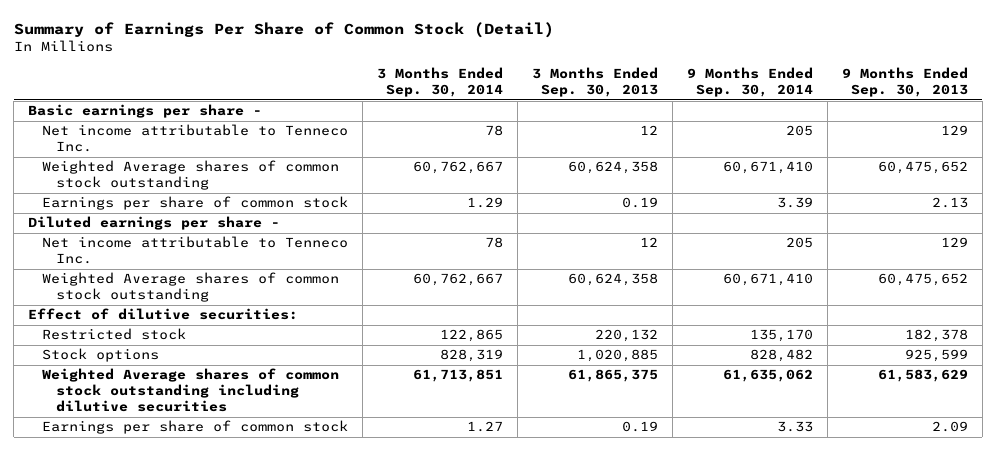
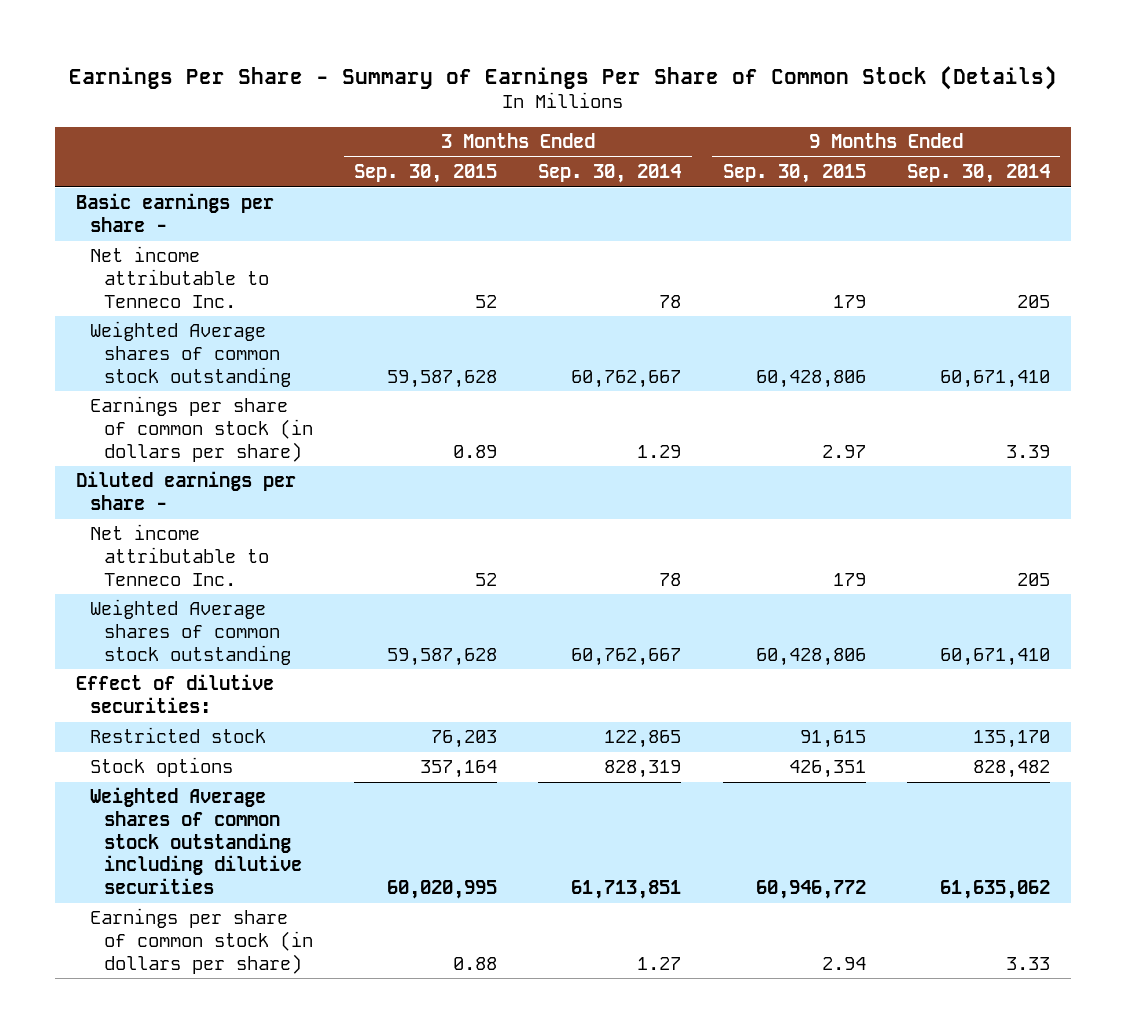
- Summary of Earnings Per Share of Common Stock (Detail)
+ Earnings Per Share - Summary of Earnings Per Share of Common Stock (Details)
- | 3 Months Ended Sep. 30, 2014 | 3 Months Ended Sep. 30, 2013 | 9 Months Ended Sep. 30, 2014 | 9 Months Ended Sep. 30, 2013
+ | 3 Months Ended Sep. 30, 2015 | 3 Months Ended Sep. 30, 2014 | 9 Months Ended Sep. 30, 2015 | 9 Months Ended Sep. 30, 2014
- Earnings per share of common stock | 1.29 | 0.19 | 3.39 | 2.13
+ Earnings per share of common stock (in dollars per share) | 0.89 | 1.29 | 2.97 | 3.39
- Earnings per share of common stock | 1.27 | 0.19 | 3.33 | 2.09
+ Earnings per share of common stock (in dollars per share) | 0.88 | 1.27 | 2.94 | 3.33

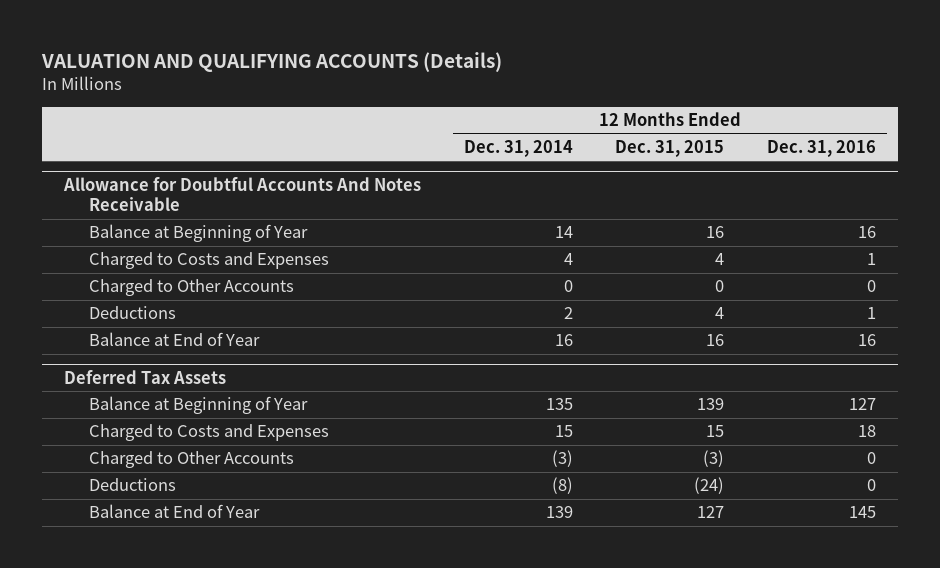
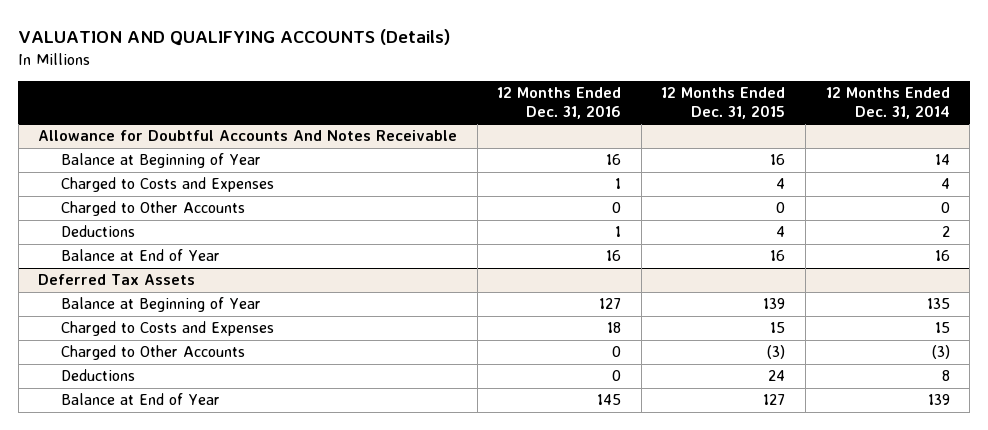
- | 12 Months Ended Dec. 31, 2014 | 12 Months Ended Dec. 31, 2015 | 12 Months Ended Dec. 31, 2016
+ | 12 Months Ended Dec. 31, 2016 | 12 Months Ended Dec. 31, 2015 | 12 Months Ended Dec. 31, 2014
@ Deferred Tax Assets
- Deductions | (8) | (24) | 0
+ Deductions | 0 | 24 | 8

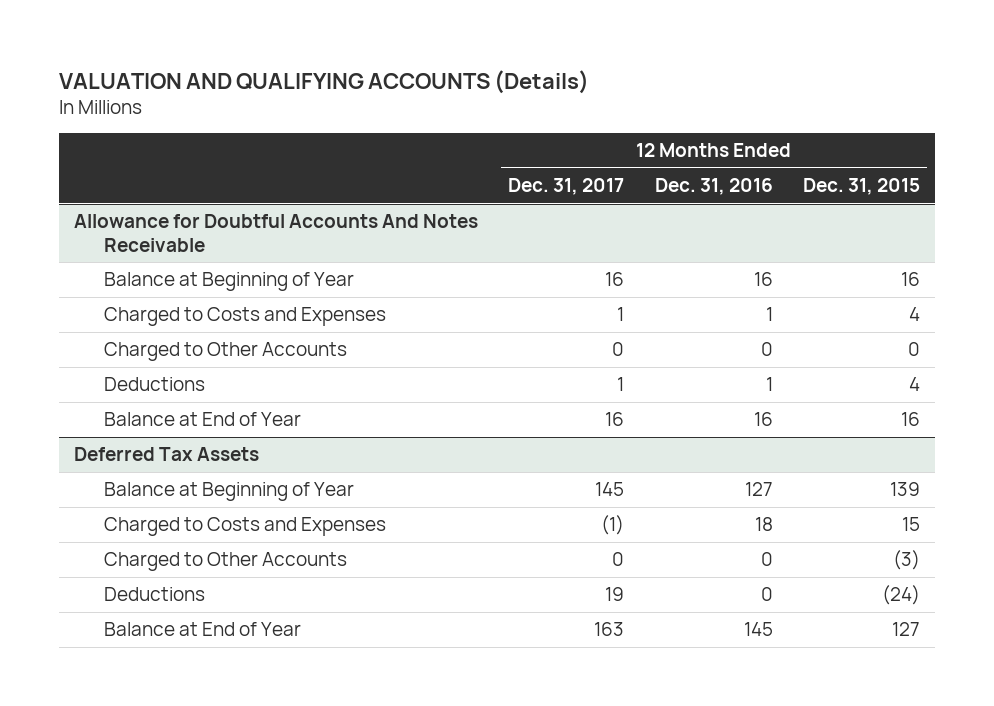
- | 12 Months Ended Dec. 31, 2016 | 12 Months Ended Dec. 31, 2015 | 12 Months Ended Dec. 31, 2014
+ | 12 Months Ended Dec. 31, 2017 | 12 Months Ended Dec. 31, 2016 | 12 Months Ended Dec. 31, 2015
@ Deferred Tax Assets
- Deductions | 0 | 24 | 8
+ Deductions | 19 | 0 | (24)

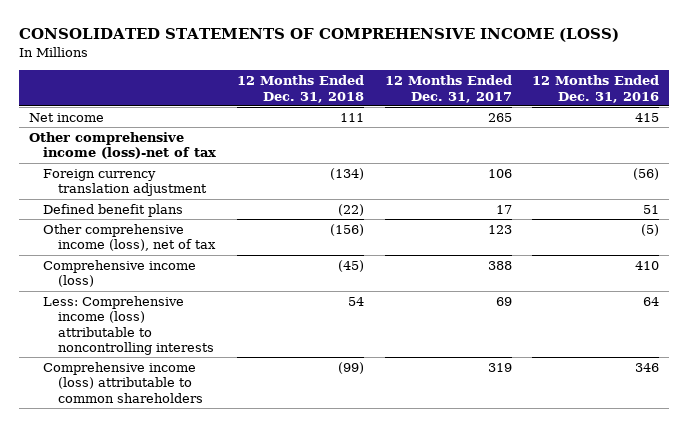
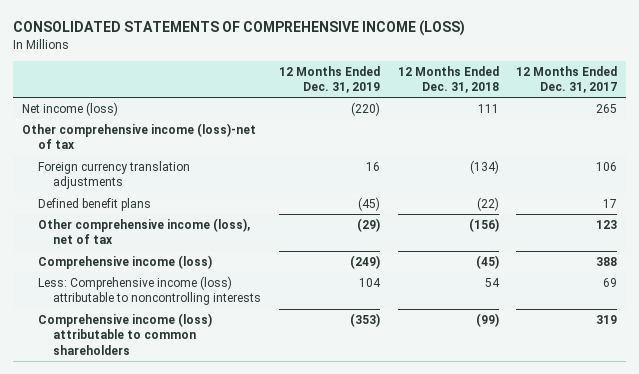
- | 12 Months Ended Dec. 31, 2018 | 12 Months Ended Dec. 31, 2017 | 12 Months Ended Dec. 31, 2016
+ | 12 Months Ended Dec. 31, 2019 | 12 Months Ended Dec. 31, 2018 | 12 Months Ended Dec. 31, 2017
- Net income | 111 | 265 | 415
+ Net income (loss) | (220) | 111 | 265
- Foreign currency translation adjustment | (134) | 106 | (56)
+ Foreign currency translation adjustments | 16 | (134) | 106

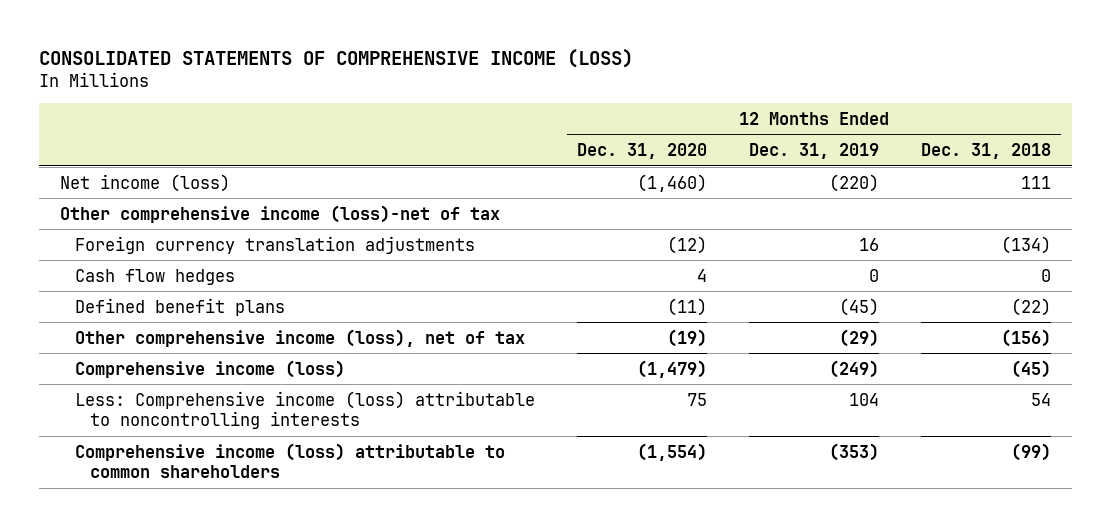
- | 12 Months Ended Dec. 31, 2019 | 12 Months Ended Dec. 31, 2018 | 12 Months Ended Dec. 31, 2017
+ | 12 Months Ended Dec. 31, 2020 | 12 Months Ended Dec. 31, 2019 | 12 Months Ended Dec. 31, 2018
+ Cash flow hedges | 4 | 0 | 0

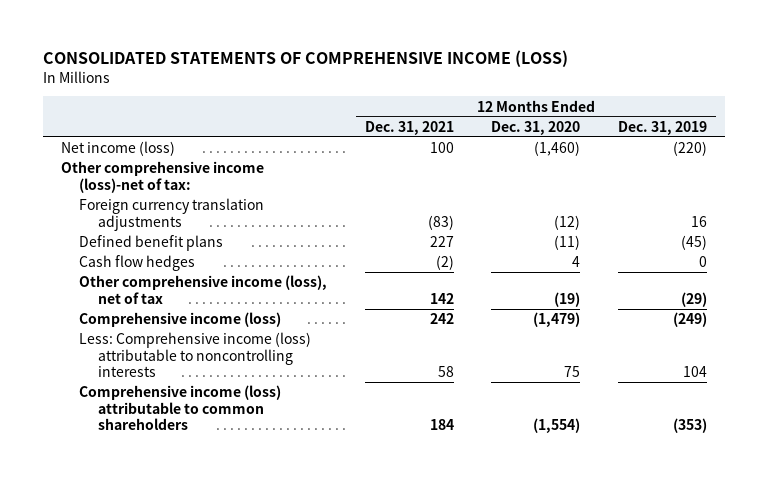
- | 12 Months Ended Dec. 31, 2020 | 12 Months Ended Dec. 31, 2019 | 12 Months Ended Dec. 31, 2018
+ | 12 Months Ended Dec. 31, 2021 | 12 Months Ended Dec. 31, 2020 | 12 Months Ended Dec. 31, 2019
- Other comprehensive income (loss)-net of tax
+ Other comprehensive income (loss)-net of tax:
moved down: Cash flow hedges | (2) | 4 | 0

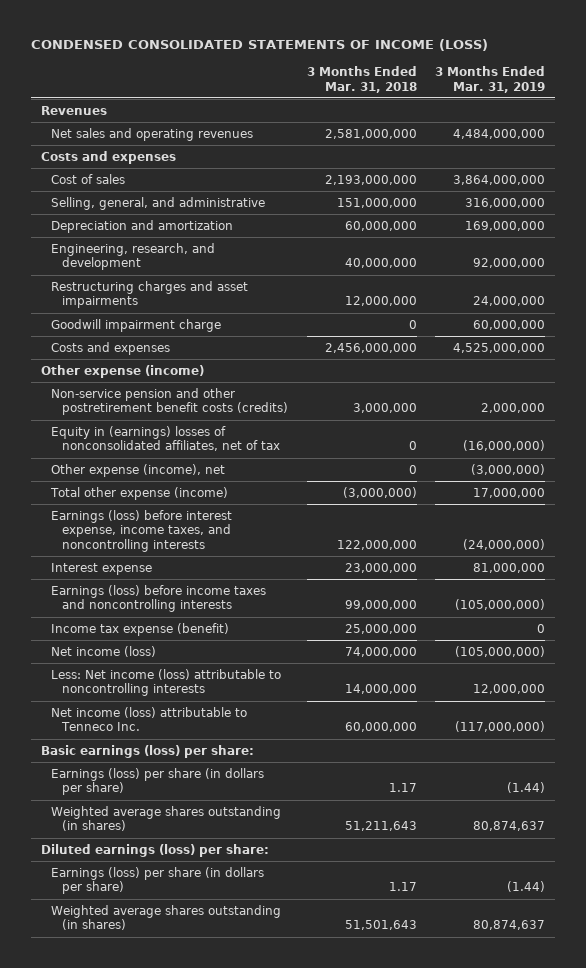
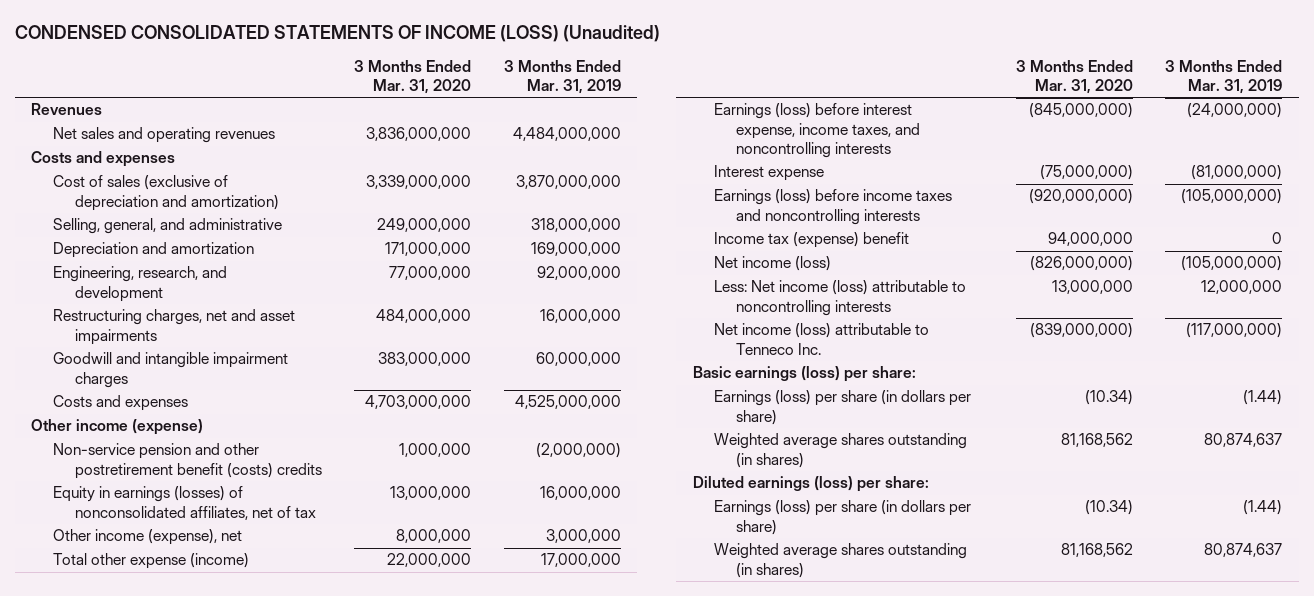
- CONDENSED CONSOLIDATED STATEMENTS OF INCOME (LOSS)
+ CONDENSED CONSOLIDATED STATEMENTS OF INCOME (LOSS) (Unaudited)
- | 3 Months Ended Mar. 31, 2018 | 3 Months Ended Mar. 31, 2019
+ | 3 Months Ended Mar. 31, 2020 | 3 Months Ended Mar. 31, 2019
- Cost of sales | 2,193,000,000 | 3,864,000,000
- Selling, general, and administrative | 151,000,000 | 316,000,000
+ Cost of sales (exclusive of depreciation and amortization) | 3,339,000,000 | 3,870,000,000
+ Selling, general, and administrative | 249,000,000 | 318,000,000
- Restructuring charges and asset impairments | 12,000,000 | 24,000,000
- Goodwill impairment charge | 0 | 60,000,000
+ Restructuring charges, net and asset impairments | 484,000,000 | 16,000,000
+ Goodwill and intangible impairment charges | 383,000,000 | 60,000,000
- Other expense (income)
- Non-service pension and other postretirement benefit costs (credits) | 3,000,000 | 2,000,000
- Equity in (earnings) losses of nonconsolidated affiliates, net of tax | 0 | (16,000,000)
- Other expense (income), net | 0 | (3,000,000)
+ Other income (expense)
+ Non-service pension and other postretirement benefit (costs) credits | 1,000,000 | (2,000,000)
+ Equity in earnings (losses) of nonconsolidated affiliates, net of tax | 13,000,000 | 16,000,000
+ Other income (expense), net | 8,000,000 | 3,000,000
- Interest expense | 23,000,000 | 81,000,000
+ Interest expense | (75,000,000) | (81,000,000)
- Income tax expense (benefit) | 25,000,000 | 0
+ Income tax (expense) benefit | 94,000,000 | 0

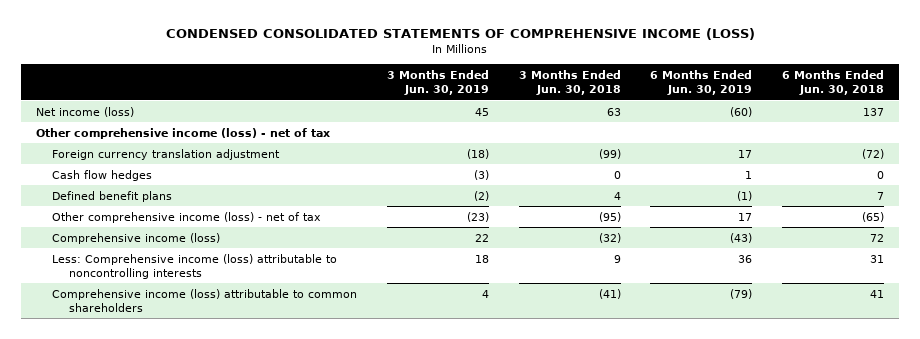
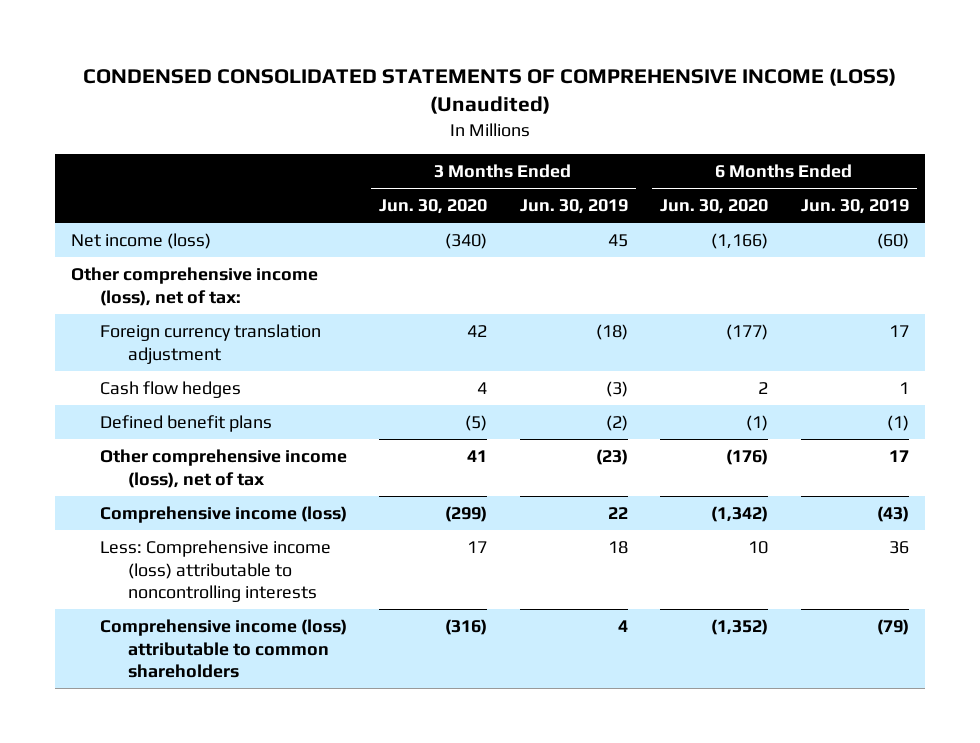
- CONDENSED CONSOLIDATED STATEMENTS OF COMPREHENSIVE INCOME (LOSS)
+ CONDENSED CONSOLIDATED STATEMENTS OF COMPREHENSIVE INCOME (LOSS) (Unaudited)
- | 3 Months Ended Jun. 30, 2019 | 3 Months Ended Jun. 30, 2018 | 6 Months Ended Jun. 30, 2019 | 6 Months Ended Jun. 30, 2018
+ | 3 Months Ended Jun. 30, 2020 | 3 Months Ended Jun. 30, 2019 | 6 Months Ended Jun. 30, 2020 | 6 Months Ended Jun. 30, 2019
- Other comprehensive income (loss) - net of tax
+ Other comprehensive income (loss), net of tax:
- Other comprehensive income (loss) - net of tax | (23) | (95) | 17 | (65)
+ Other comprehensive income (loss), net of tax | 41 | (23) | (176) | 17

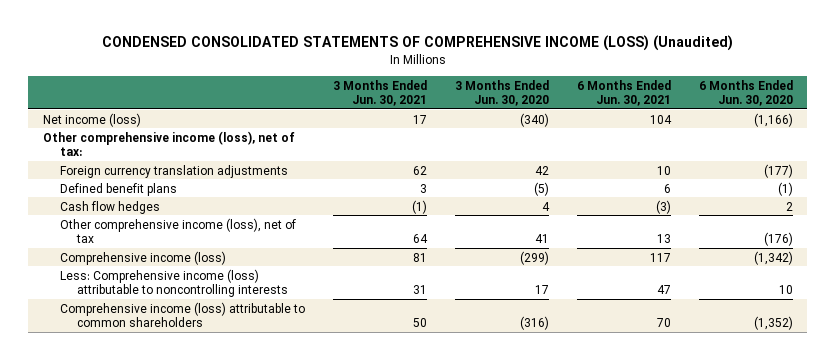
- | 3 Months Ended Jun. 30, 2020 | 3 Months Ended Jun. 30, 2019 | 6 Months Ended Jun. 30, 2020 | 6 Months Ended Jun. 30, 2019
+ | 3 Months Ended Jun. 30, 2021 | 3 Months Ended Jun. 30, 2020 | 6 Months Ended Jun. 30, 2021 | 6 Months Ended Jun. 30, 2020
- Foreign currency translation adjustment | 42 | (18) | (177) | 17
+ Foreign currency translation adjustments | 62 | 42 | 10 | (177)
moved down: Cash flow hedges | (1) | 4 | (3) | 2

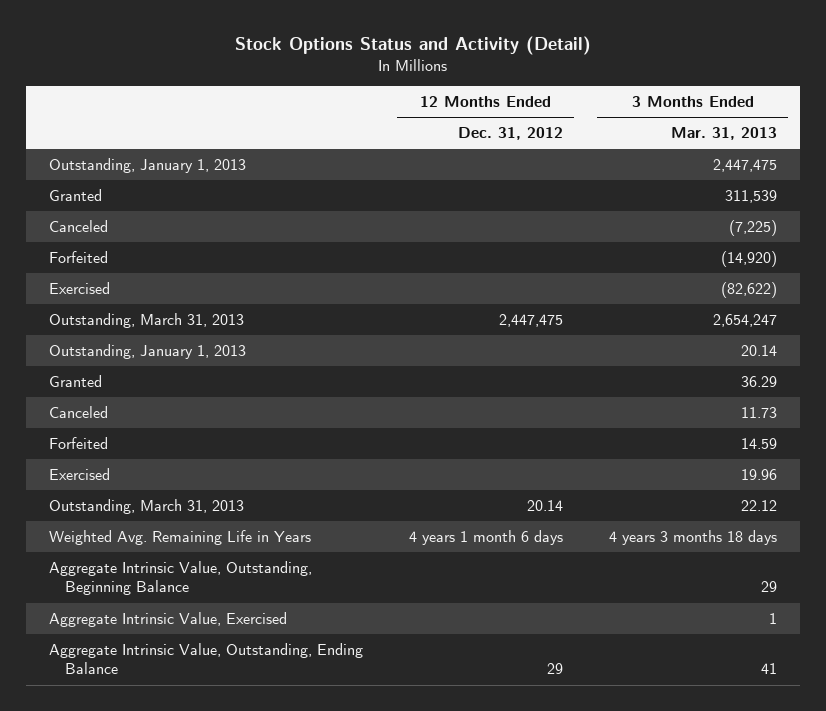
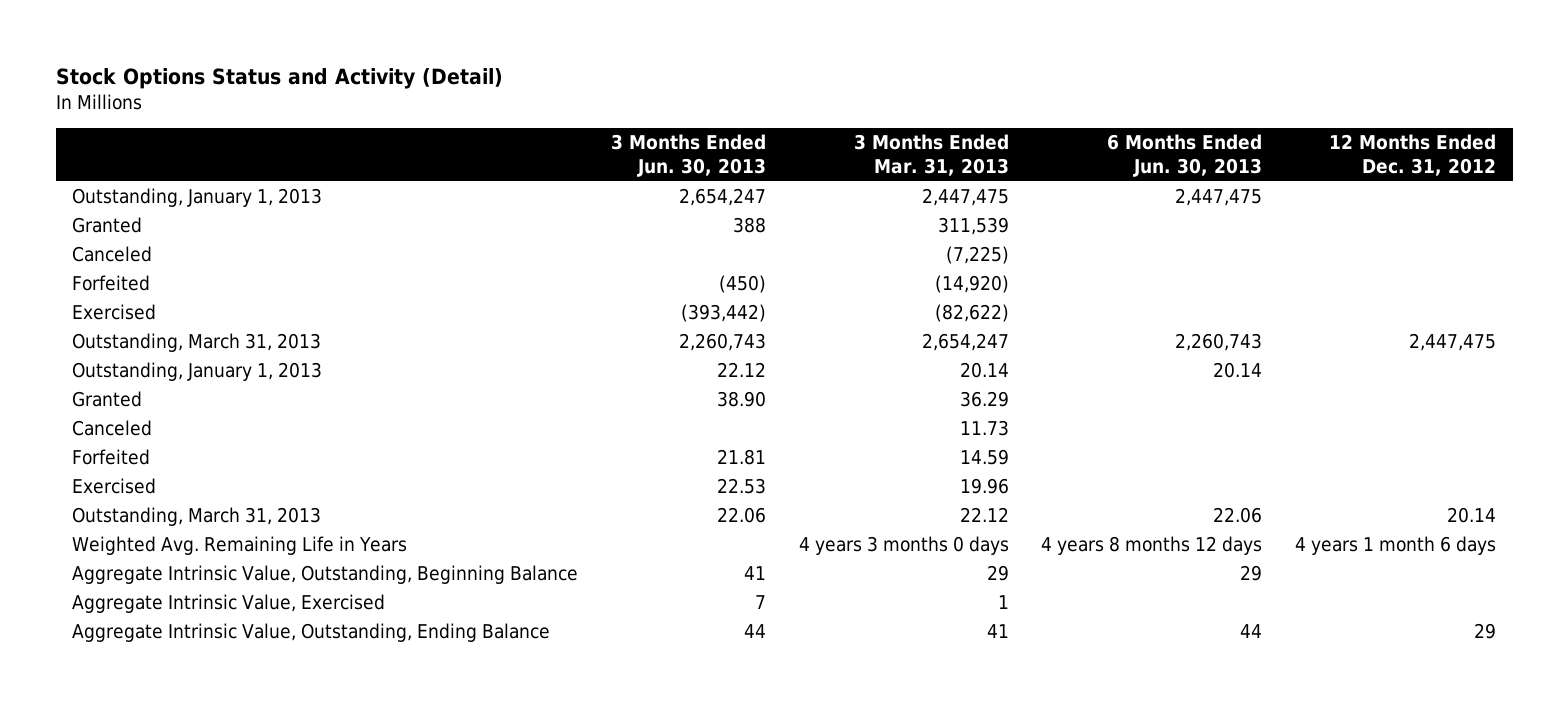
- | 12 Months Ended Dec. 31, 2012 | 3 Months Ended Mar. 31, 2013
+ | 3 Months Ended Jun. 30, 2013 | 3 Months Ended Mar. 31, 2013 | 6 Months Ended Jun. 30, 2013 | 12 Months Ended Dec. 31, 2012
- Weighted Avg. Remaining Life in Years | 4 years 1 month 6 days | 4 years 3 months 18 days
+ Weighted Avg. Remaining Life in Years | | 4 years 3 months 0 days | 4 years 8 months 12 days | 4 years 1 month 6 days

